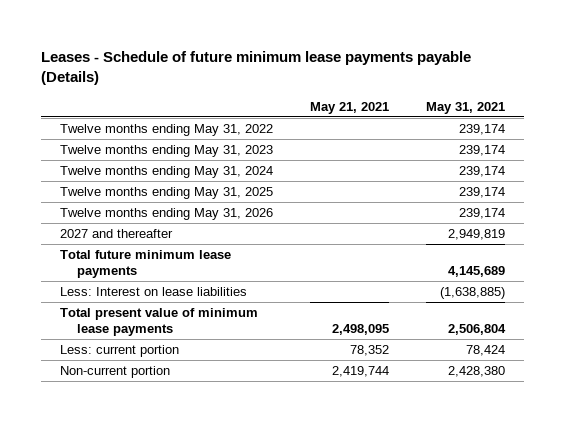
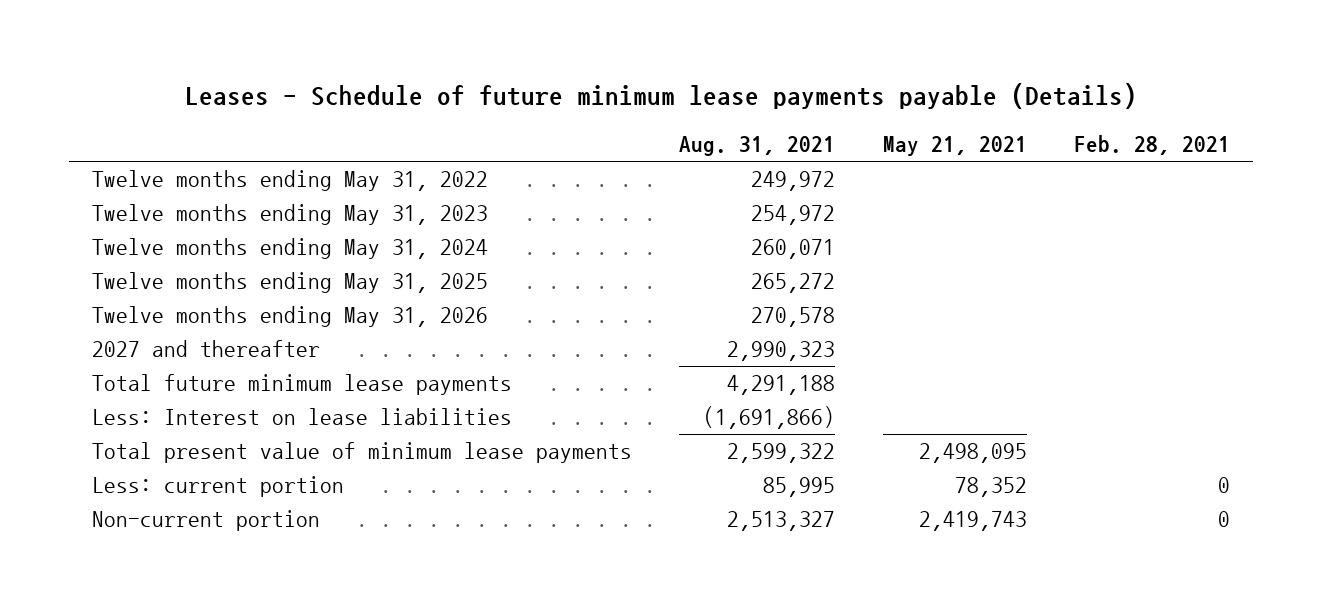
- | May 21, 2021 | May 31, 2021
+ | Aug. 31, 2021 | May 21, 2021 | Feb. 28, 2021
- Non-current portion | 2,419,744 | 2,428,380
+ Non-current portion | 2,513,327 | 2,419,743 | 0

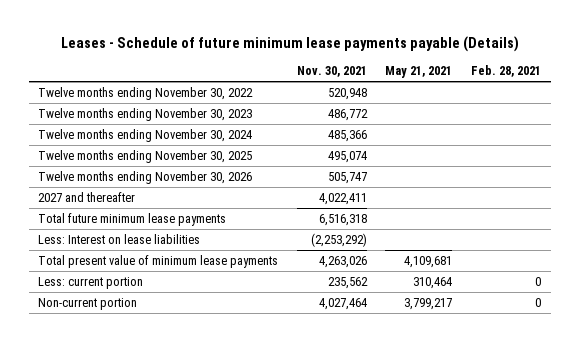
- | Aug. 31, 2021 | May 21, 2021 | Feb. 28, 2021
+ | Nov. 30, 2021 | May 21, 2021 | Feb. 28, 2021
- Twelve months ending May 31, 2022 | 249,972 | |
- Twelve months ending May 31, 2023 | 254,972 | |
- Twelve months ending May 31, 2024 | 260,071 | |
- Twelve months ending May 31, 2025 | 265,272 | |
- Twelve months ending May 31, 2026 | 270,578 | |
+ Twelve months ending November 30, 2022 | 520,948 | |
+ Twelve months ending November 30, 2023 | 486,772 | |
+ Twelve months ending November 30, 2024 | 485,366 | |
+ Twelve months ending November 30, 2025 | 495,074 | |
+ Twelve months ending November 30, 2026 | 505,747 | |
- Total present value of minimum lease payments | 2,599,322 | 2,498,095 |
- Less: current portion | 85,995 | 78,352 | 0
- Non-current portion | 2,513,327 | 2,419,743 | 0
+ Total present value of minimum lease payments | 4,263,026 | 4,109,681 |
+ Less: current portion | 235,562 | 310,464 | 0
+ Non-current portion | 4,027,464 | 3,799,217 | 0

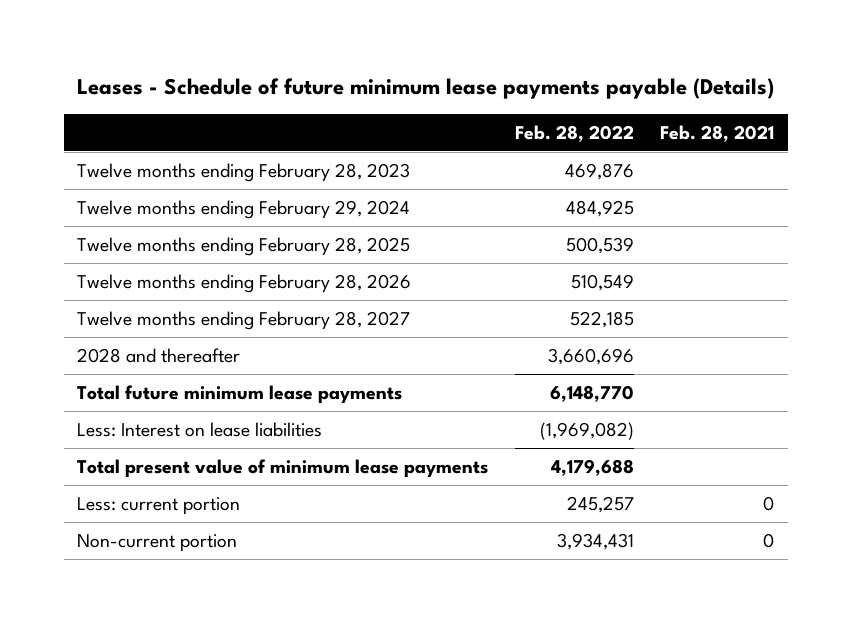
- | Nov. 30, 2021 | May 21, 2021 | Feb. 28, 2021
+ | Feb. 28, 2022 | Feb. 28, 2021
- Twelve months ending November 30, 2022 | 520,948 | |
- Twelve months ending November 30, 2023 | 486,772 | |
- Twelve months ending November 30, 2024 | 485,366 | |
- Twelve months ending November 30, 2025 | 495,074 | |
- Twelve months ending November 30, 2026 | 505,747 | |
- 2027 and thereafter | 4,022,411 | |
+ Twelve months ending February 28, 2023 | 469,876 |
+ Twelve months ending February 29, 2024 | 484,925 |
+ Twelve months ending February 28, 2025 | 500,539 |
+ Twelve months ending February 28, 2026 | 510,549 |
+ Twelve months ending February 28, 2027 | 522,185 |
+ 2028 and thereafter | 3,660,696 |

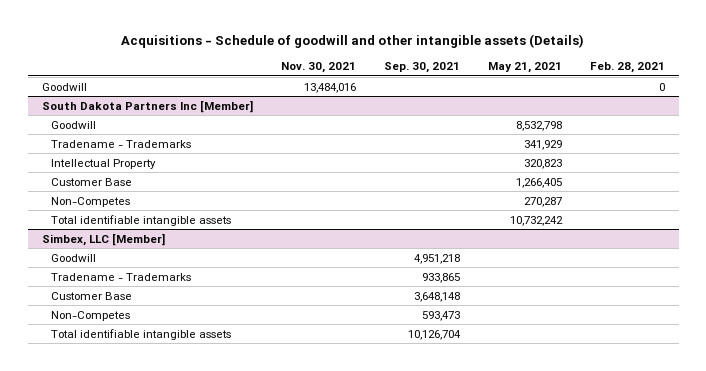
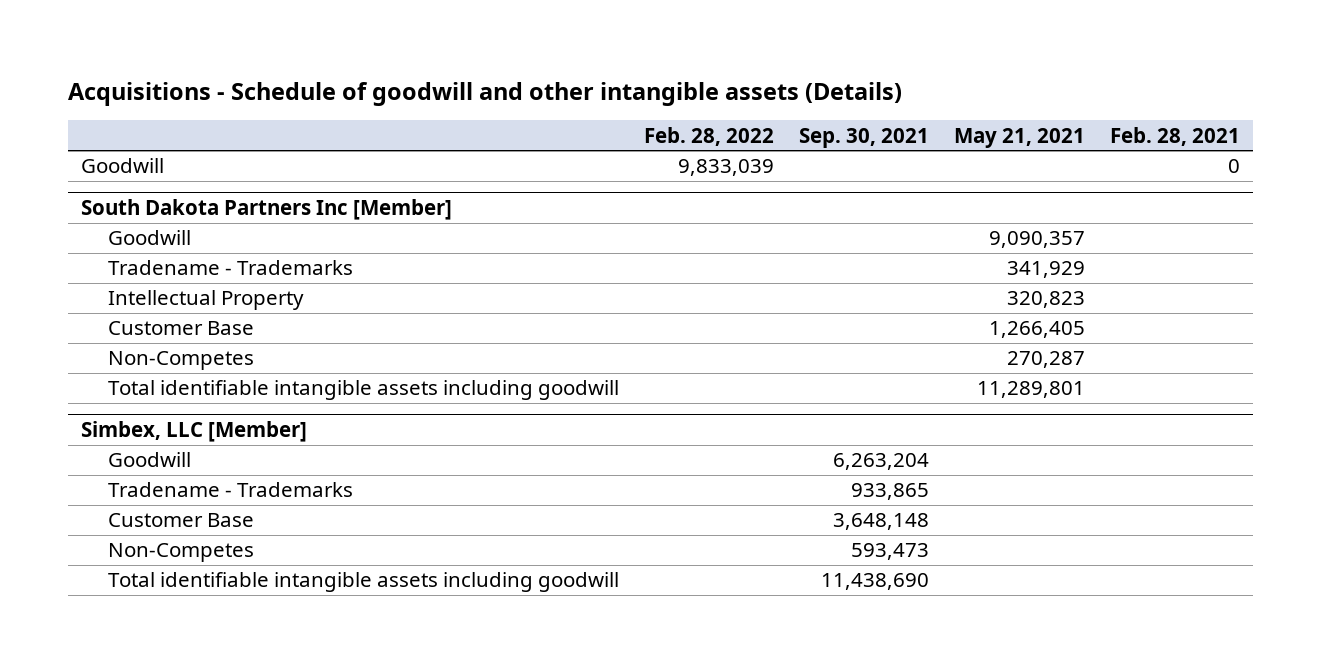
- | Nov. 30, 2021 | Sep. 30, 2021 | May 21, 2021 | Feb. 28, 2021
+ | Feb. 28, 2022 | Sep. 30, 2021 | May 21, 2021 | Feb. 28, 2021
@ South Dakota Partners Inc [Member]
- Goodwill | | | 8,532,798 |
+ Goodwill | | | 9,090,357 |
- Total identifiable intangible assets | | | 10,732,242 |
+ Total identifiable intangible assets including goodwill | | | 11,289,801 |
@ Simbex, LLC [Member]
- Goodwill | | 4,951,218 | |
+ Goodwill | | 6,263,204 | |
- Total identifiable intangible assets | | 10,126,704 | |
+ Total identifiable intangible assets including goodwill | | 11,438,690 | |

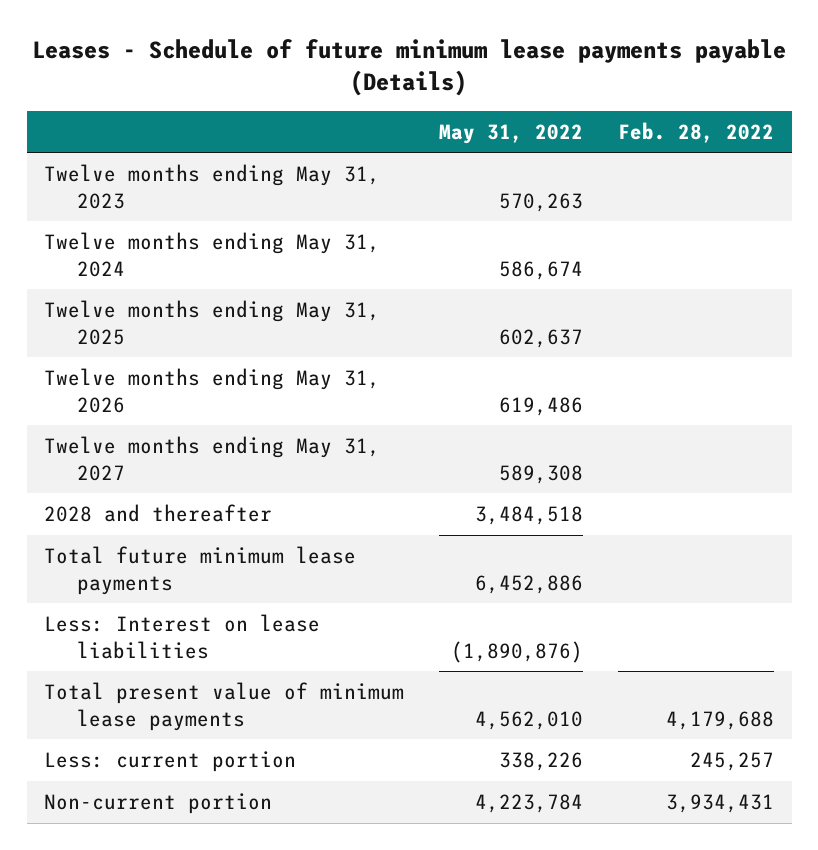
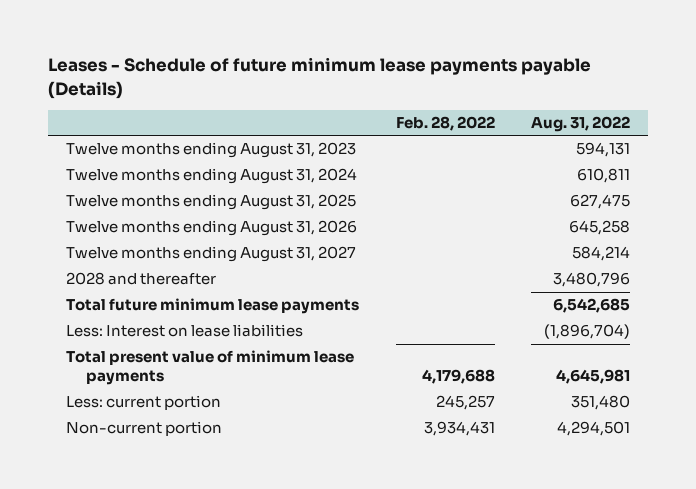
- | May 31, 2022 | Feb. 28, 2022
+ | Feb. 28, 2022 | Aug. 31, 2022
- Twelve months ending May 31, 2023 | 570,263 |
- Twelve months ending May 31, 2024 | 586,674 |
- Twelve months ending May 31, 2025 | 602,637 |
- Twelve months ending May 31, 2026 | 619,486 |
- Twelve months ending May 31, 2027 | 589,308 |
+ Twelve months ending August 31, 2023 | | 594,131
+ Twelve months ending August 31, 2024 | | 610,811
+ Twelve months ending August 31, 2025 | | 627,475
+ Twelve months ending August 31, 2026 | | 645,258
+ Twelve months ending August 31, 2027 | | 584,214

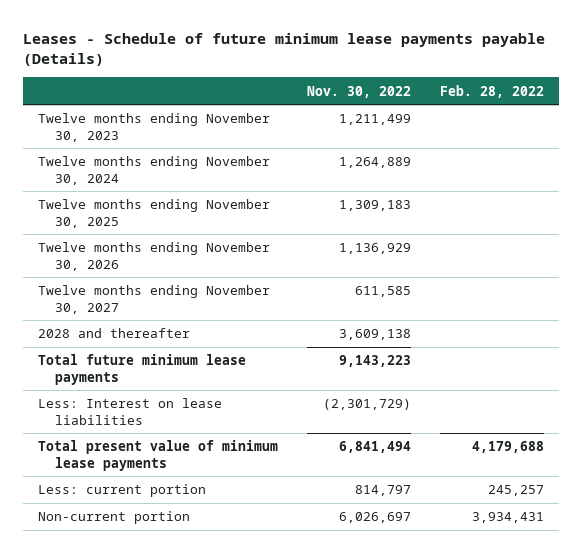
- | Feb. 28, 2022 | Aug. 31, 2022
+ | Nov. 30, 2022 | Feb. 28, 2022
- Twelve months ending August 31, 2023 | | 594,131
- Twelve months ending August 31, 2024 | | 610,811
- Twelve months ending August 31, 2025 | | 627,475
- Twelve months ending August 31, 2026 | | 645,258
- Twelve months ending August 31, 2027 | | 584,214
+ Twelve months ending November 30, 2023 | 1,211,499 |
+ Twelve months ending November 30, 2024 | 1,264,889 |
+ Twelve months ending November 30, 2025 | 1,309,183 |
+ Twelve months ending November 30, 2026 | 1,136,929 |
+ Twelve months ending November 30, 2027 | 611,585 |

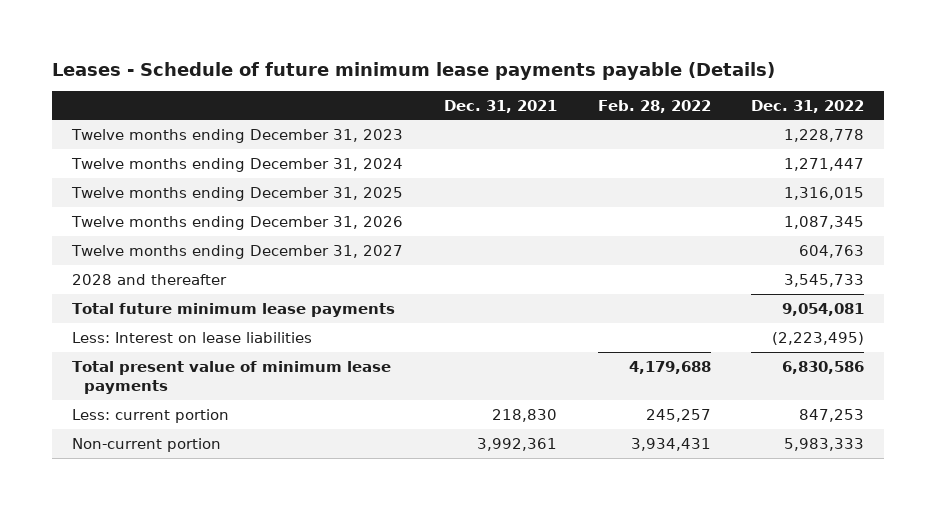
- | Nov. 30, 2022 | Feb. 28, 2022
+ | Dec. 31, 2021 | Feb. 28, 2022 | Dec. 31, 2022
- Twelve months ending November 30, 2023 | 1,211,499 |
- Twelve months ending November 30, 2024 | 1,264,889 |
- Twelve months ending November 30, 2025 | 1,309,183 |
- Twelve months ending November 30, 2026 | 1,136,929 |
- Twelve months ending November 30, 2027 | 611,585 |
+ Twelve months ending December 31, 2023 | | | 1,228,778
+ Twelve months ending December 31, 2024 | | | 1,271,447
+ Twelve months ending December 31, 2025 | | | 1,316,015
+ Twelve months ending December 31, 2026 | | | 1,087,345
+ Twelve months ending December 31, 2027 | | | 604,763

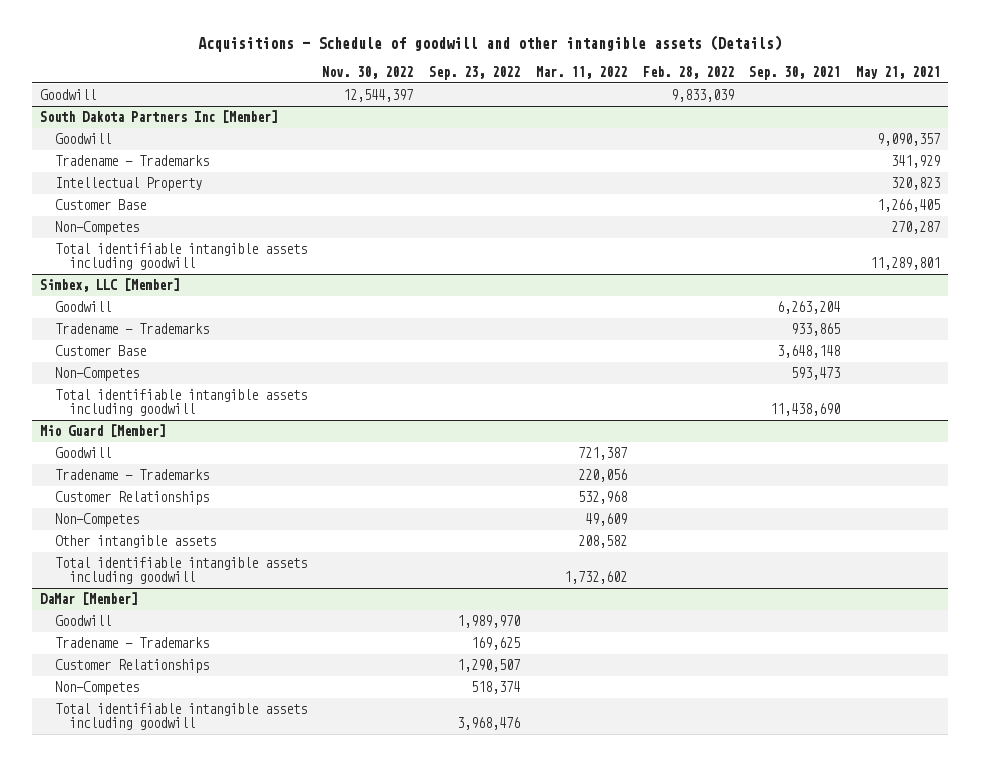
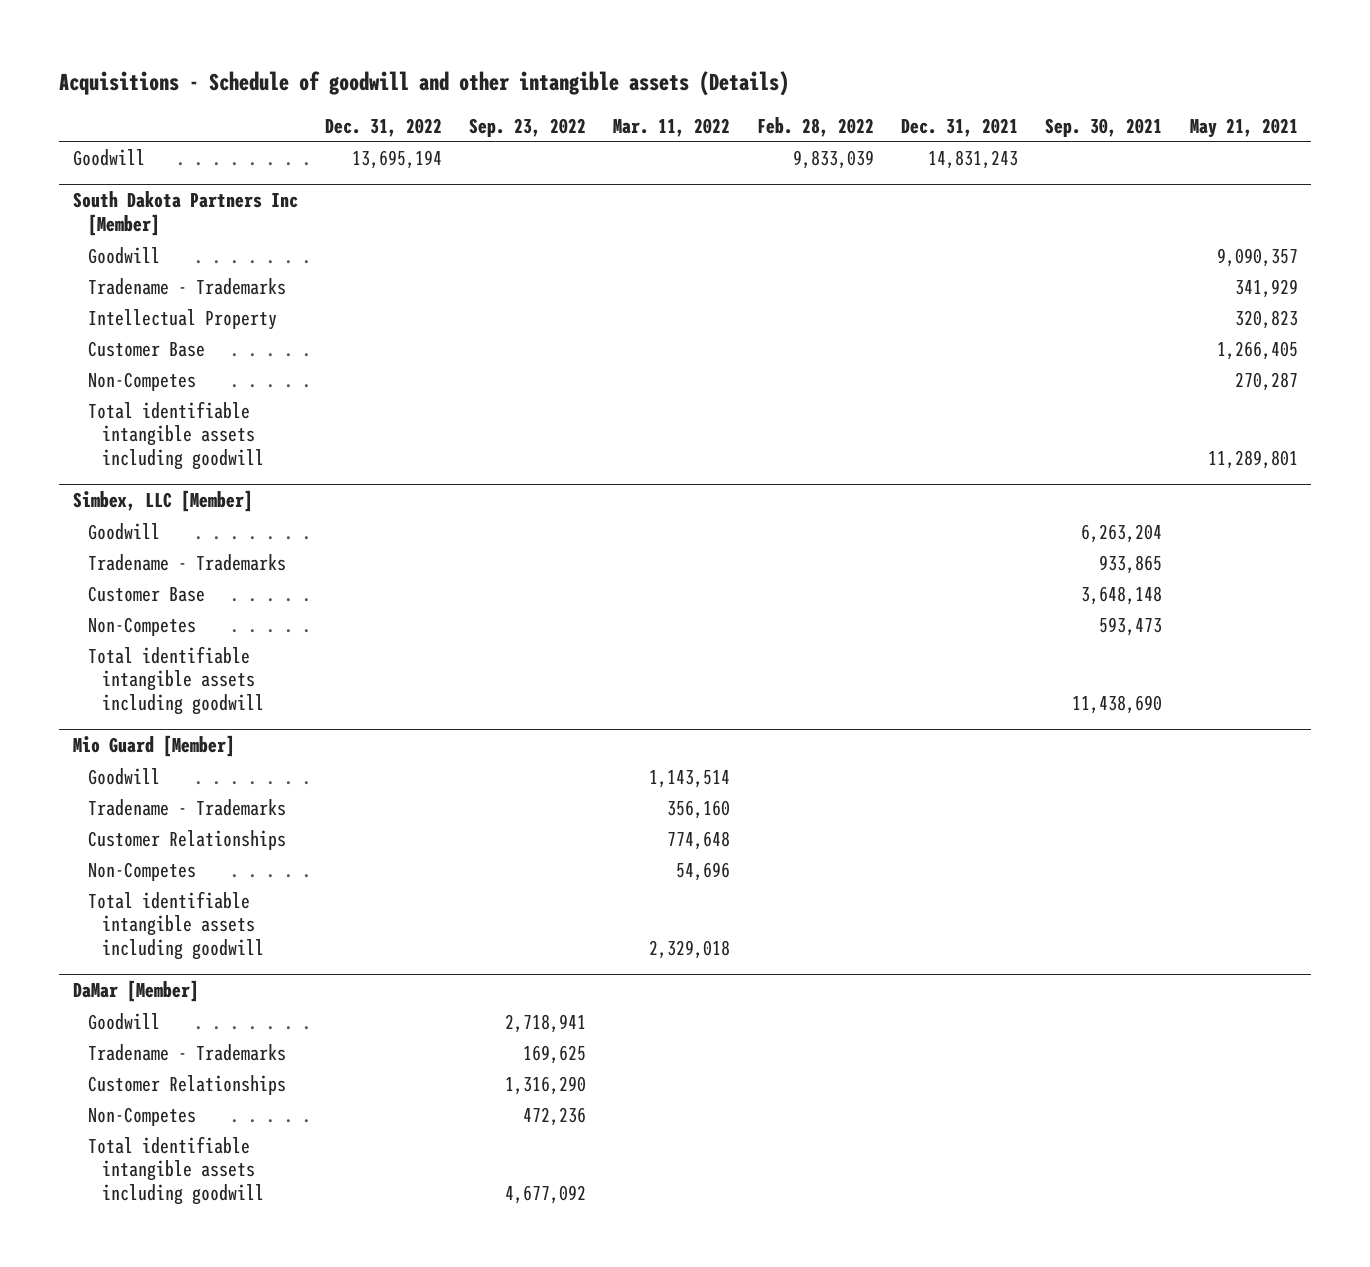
- | Nov. 30, 2022 | Sep. 23, 2022 | Mar. 11, 2022 | Feb. 28, 2022 | Sep. 30, 2021 | May 21, 2021
+ | Dec. 31, 2022 | Sep. 23, 2022 | Mar. 11, 2022 | Feb. 28, 2022 | Dec. 31, 2021 | Sep. 30, 2021 | May 21, 2021
@ Mio Guard [Member]
- Goodwill | | | 721,387 | | |
- Tradename - Trademarks | | | 220,056 | | |
- Customer Relationships | | | 532,968 | | |
- Non-Competes | | | 49,609 | | |
- Other intangible assets | | | 208,582 | | |
- Total identifiable intangible assets including goodwill | | | 1,732,602 | | |
+ Goodwill | | | 1,143,514 | | | |
+ Tradename - Trademarks | | | 356,160 | | | |
+ Customer Relationships | | | 774,648 | | | |
+ Non-Competes | | | 54,696 | | | |
+ Total identifiable intangible assets including goodwill | | | 2,329,018 | | | |
@ DaMar [Member]
- Goodwill | | 1,989,970 | | | |
+ Goodwill | | 2,718,941 | | | | |
- Customer Relationships | | 1,290,507 | | | |
- Non-Competes | | 518,374 | | | |
- Total identifiable intangible assets including goodwill | | 3,968,476 | | | |
+ Customer Relationships | | 1,316,290 | | | | |
+ Non-Competes | | 472,236 | | | | |
+ Total identifiable intangible assets including goodwill | | 4,677,092 | | | | |

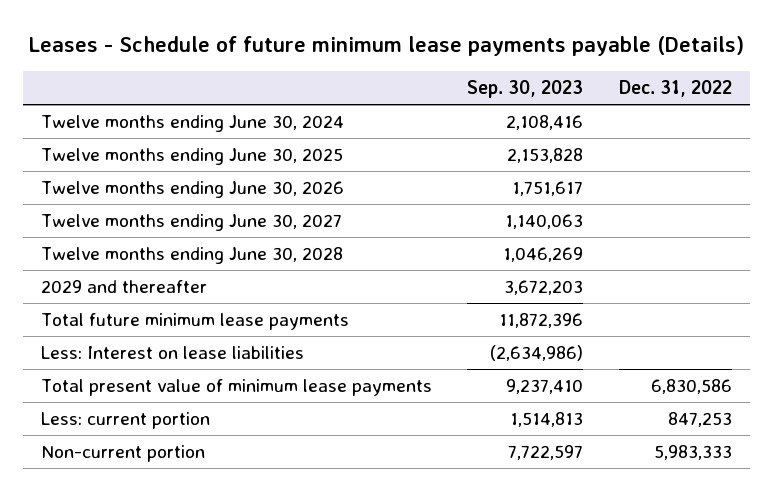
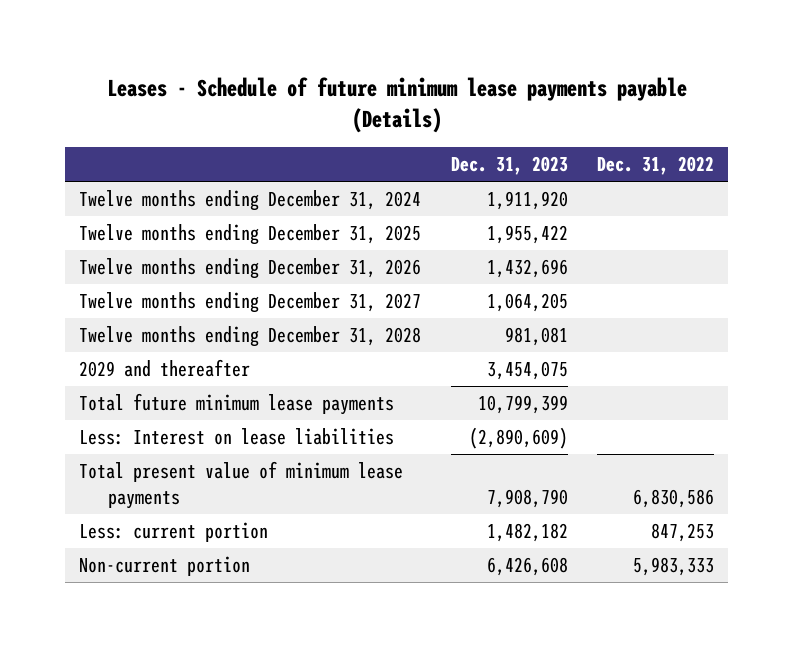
- | Sep. 30, 2023 | Dec. 31, 2022
+ | Dec. 31, 2023 | Dec. 31, 2022
- Twelve months ending June 30, 2024 | 2,108,416 |
- Twelve months ending June 30, 2025 | 2,153,828 |
- Twelve months ending June 30, 2026 | 1,751,617 |
- Twelve months ending June 30, 2027 | 1,140,063 |
- Twelve months ending June 30, 2028 | 1,046,269 |
+ Twelve months ending December 31, 2024 | 1,911,920 |
+ Twelve months ending December 31, 2025 | 1,955,422 |
+ Twelve months ending December 31, 2026 | 1,432,696 |
+ Twelve months ending December 31, 2027 | 1,064,205 |
+ Twelve months ending December 31, 2028 | 981,081 |

